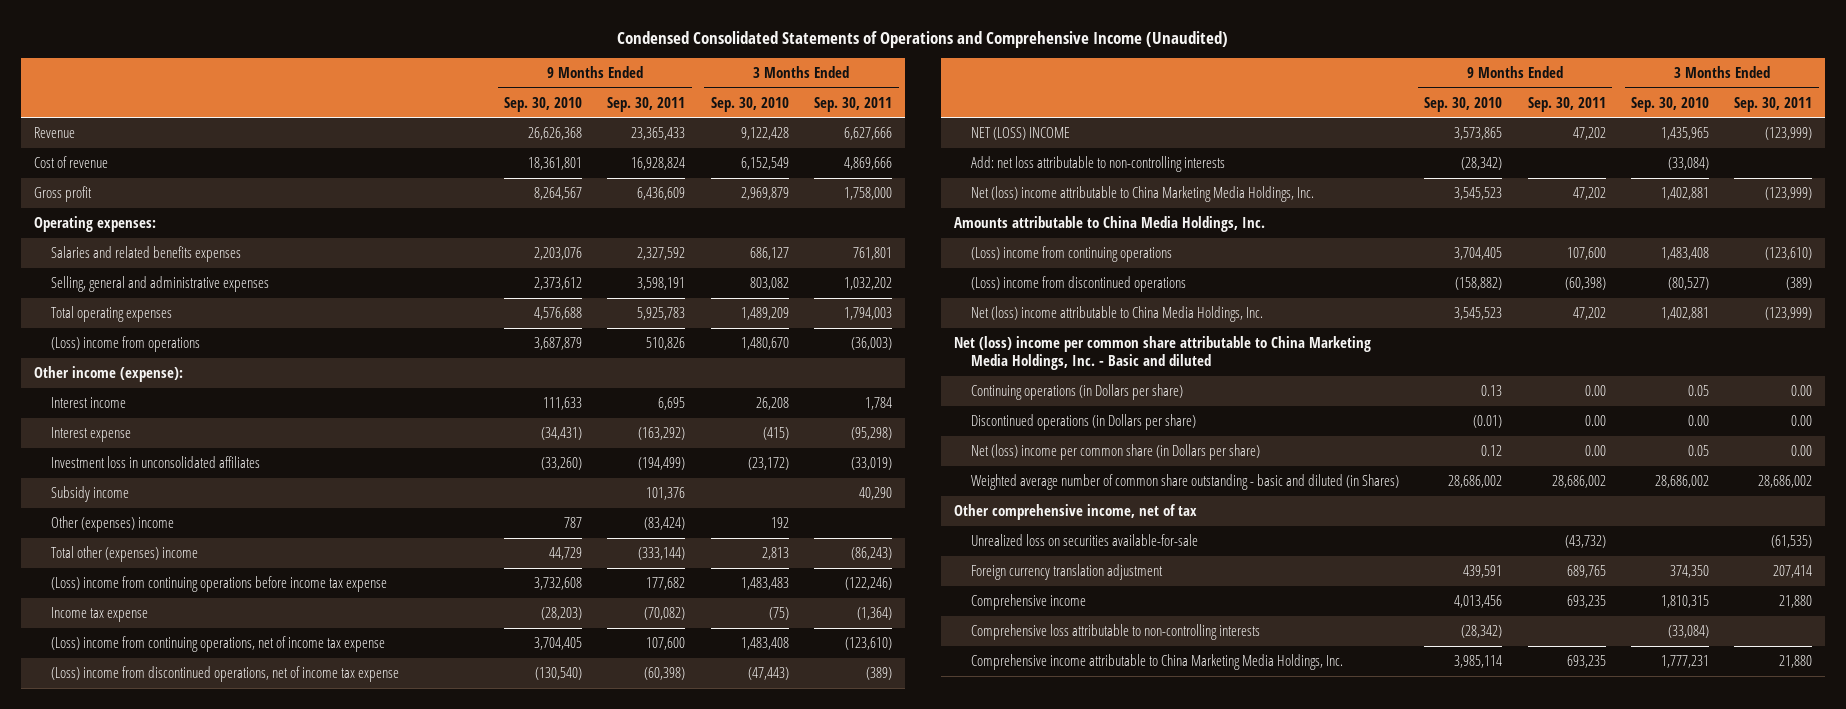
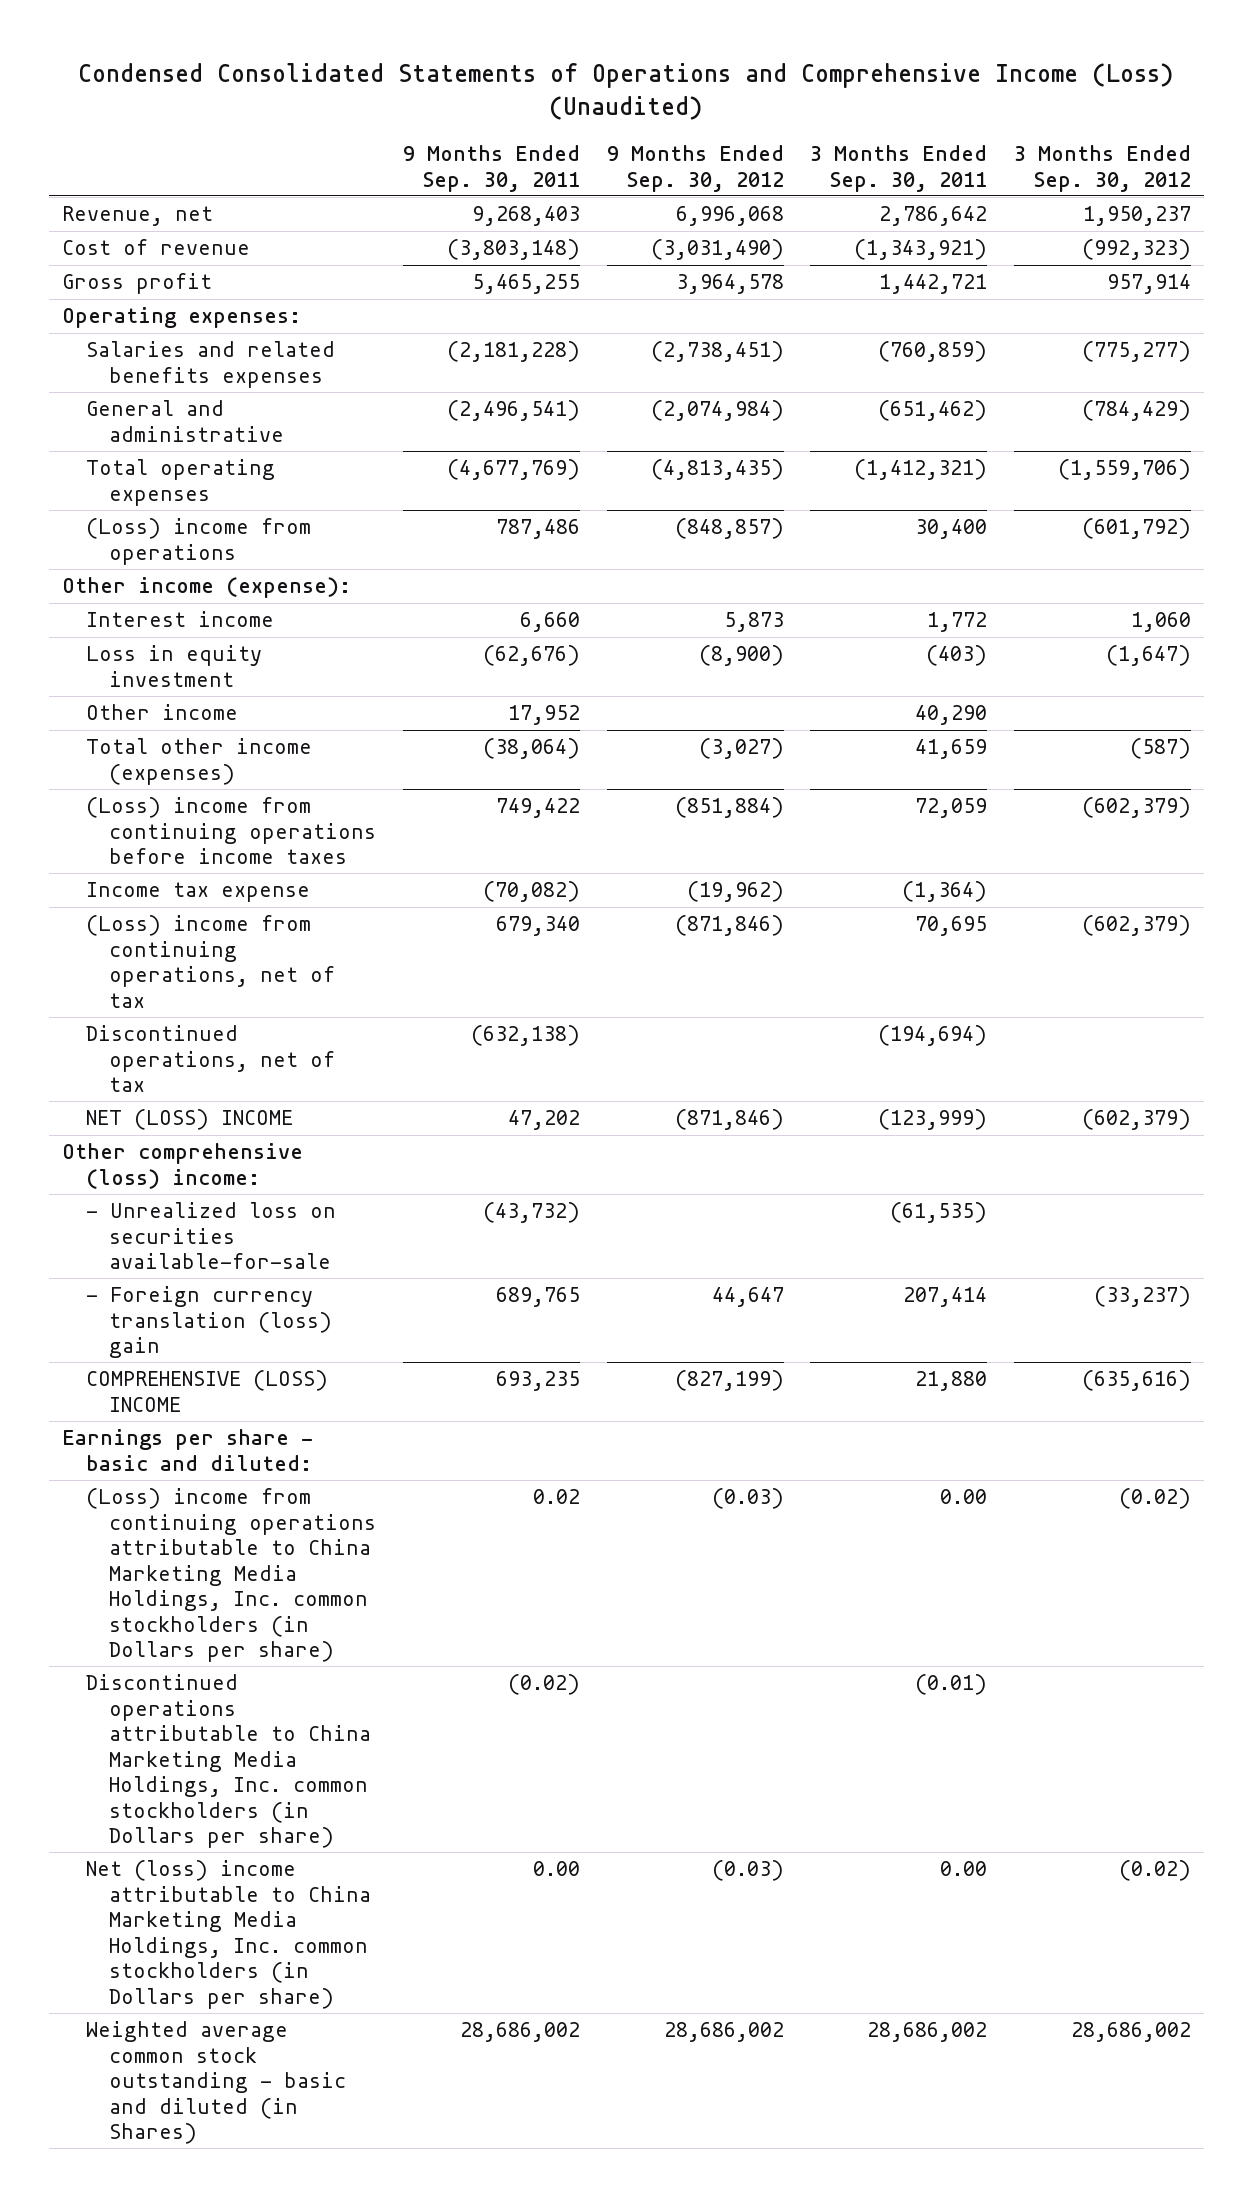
- Condensed Consolidated Statements of Operations and Comprehensive Income (Unaudited)
+ Condensed Consolidated Statements of Operations and Comprehensive Income (Loss) (Unaudited)
- | 9 Months Ended Sep. 30, 2010 | 9 Months Ended Sep. 30, 2011 | 3 Months Ended Sep. 30, 2010 | 3 Months Ended Sep. 30, 2011
+ | 9 Months Ended Sep. 30, 2011 | 9 Months Ended Sep. 30, 2012 | 3 Months Ended Sep. 30, 2011 | 3 Months Ended Sep. 30, 2012
- Revenue | 26,626,368 | 23,365,433 | 9,122,428 | 6,627,666
- Cost of revenue | 18,361,801 | 16,928,824 | 6,152,549 | 4,869,666
- Gross profit | 8,264,567 | 6,436,609 | 2,969,879 | 1,758,000
+ Revenue, net | 9,268,403 | 6,996,068 | 2,786,642 | 1,950,237
+ Cost of revenue | (3,803,148) | (3,031,490) | (1,343,921) | (992,323)
+ Gross profit | 5,465,255 | 3,964,578 | 1,442,721 | 957,914
- Salaries and related benefits expenses | 2,203,076 | 2,327,592 | 686,127 | 761,801
- Selling, general and administrative expenses | 2,373,612 | 3,598,191 | 803,082 | 1,032,202
- Total operating expenses | 4,576,688 | 5,925,783 | 1,489,209 | 1,794,003
- (Loss) income from operations | 3,687,879 | 510,826 | 1,480,670 | (36,003)
+ Salaries and related benefits expenses | (2,181,228) | (2,738,451) | (760,859) | (775,277)
+ General and administrative | (2,496,541) | (2,074,984) | (651,462) | (784,429)
+ Total operating expenses | (4,677,769) | (4,813,435) | (1,412,321) | (1,559,706)
+ (Loss) income from operations | 787,486 | (848,857) | 30,400 | (601,792)
- Interest income | 111,633 | 6,695 | 26,208 | 1,784
- Interest expense | (34,431) | (163,292) | (415) | (95,298)
- Investment loss in unconsolidated affiliates | (33,260) | (194,499) | (23,172) | (33,019)
- Subsidy income | | 101,376 | | 40,290
- Other (expenses) income | 787 | (83,424) | 192 |
- Total other (expenses) income | 44,729 | (333,144) | 2,813 | (86,243)
- (Loss) income from continuing operations before income tax expense | 3,732,608 | 177,682 | 1,483,483 | (122,246)
+ Interest income | 6,660 | 5,873 | 1,772 | 1,060
+ Loss in equity investment | (62,676) | (8,900) | (403) | (1,647)
+ Other income | 17,952 | | 40,290 |
+ Total other income (expenses) | (38,064) | (3,027) | 41,659 | (587)
+ (Loss) income from continuing operations before income taxes | 749,422 | (851,884) | 72,059 | (602,379)
- (Loss) income from continuing operations, net of income tax expense | 3,704,405 | 107,600 | 1,483,408 | (123,610)
- (Loss) income from discontinued operations, net of income tax expense | (130,540) | (60,398) | (47,443) | (389)
+ (Loss) income from continuing operations, net of tax | 679,340 | (871,846) | 70,695 | (602,379)
+ Discontinued operations, net of tax | (632,138) | | (194,694) |
- Add: net loss attributable to non-controlling interests | (28,342) | | (33,084) |
- Net (loss) income attributable to China Marketing Media Holdings, Inc. | 3,545,523 | 47,202 | 1,402,881 | (123,999)
- Amounts attributable to China Media Holdings, Inc.
- (Loss) income from continuing operations | 3,704,405 | 107,600 | 1,483,408 | (123,610)
- (Loss) income from discontinued operations | (158,882) | (60,398) | (80,527) | (389)
- Net (loss) income attributable to China Media Holdings, Inc. | 3,545,523 | 47,202 | 1,402,881 | (123,999)
- Net (loss) income per common share attributable to China Marketing Media Holdings, Inc. - Basic and diluted
- Continuing operations (in Dollars per share) | 0.13 | 0.00 | 0.05 | 0.00
- Discontinued operations (in Dollars per share) | (0.01) | 0.00 | 0.00 | 0.00
- Net (loss) income per common share (in Dollars per share) | 0.12 | 0.00 | 0.05 | 0.00
- Weighted average number of common share outstanding - basic and diluted (in Shares) | 28,686,002 | 28,686,002 | 28,686,002 | 28,686,002
- Other comprehensive income, net of tax
- Unrealized loss on securities available-for-sale | | (43,732) | | (61,535)
- Foreign currency translation adjustment | 439,591 | 689,765 | 374,350 | 207,414
- Comprehensive income | 4,013,456 | 693,235 | 1,810,315 | 21,880
- Comprehensive loss attributable to non-controlling interests | (28,342) | | (33,084) |
- Comprehensive income attributable to China Marketing Media Holdings, Inc. | 3,985,114 | 693,235 | 1,777,231 | 21,880
+ Other comprehensive (loss) income:
+ - Unrealized loss on securities available-for-sale | (43,732) | | (61,535) |
+ - Foreign currency translation (loss) gain | 689,765 | 44,647 | 207,414 | (33,237)
+ COMPREHENSIVE (LOSS) INCOME | 693,235 | (827,199) | 21,880 | (635,616)
+ Earnings per share - basic and diluted:
+ (Loss) income from continuing operations attributable to China Marketing Media Holdings, Inc. common stockholders (in Dollars per share) | 0.02 | (0.03) | 0.00 | (0.02)
+ Discontinued operations attributable to China Marketing Media Holdings, Inc. common stockholders (in Dollars per share) | (0.02) | | (0.01) |
+ Net (loss) income attributable to China Marketing Media Holdings, Inc. common stockholders (in Dollars per share) | 0.00 | (0.03) | 0.00 | (0.02)
+ Weighted average common stock outstanding - basic and diluted (in Shares) | 28,686,002 | 28,686,002 | 28,686,002 | 28,686,002

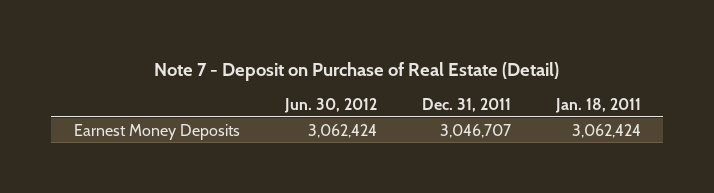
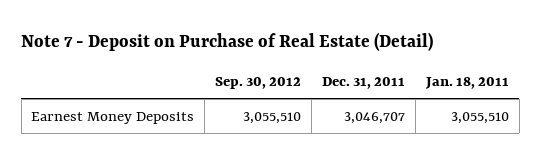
- | Jun. 30, 2012 | Dec. 31, 2011 | Jan. 18, 2011
+ | Sep. 30, 2012 | Dec. 31, 2011 | Jan. 18, 2011
- Earnest Money Deposits | 3,062,424 | 3,046,707 | 3,062,424
+ Earnest Money Deposits | 3,055,510 | 3,046,707 | 3,055,510

